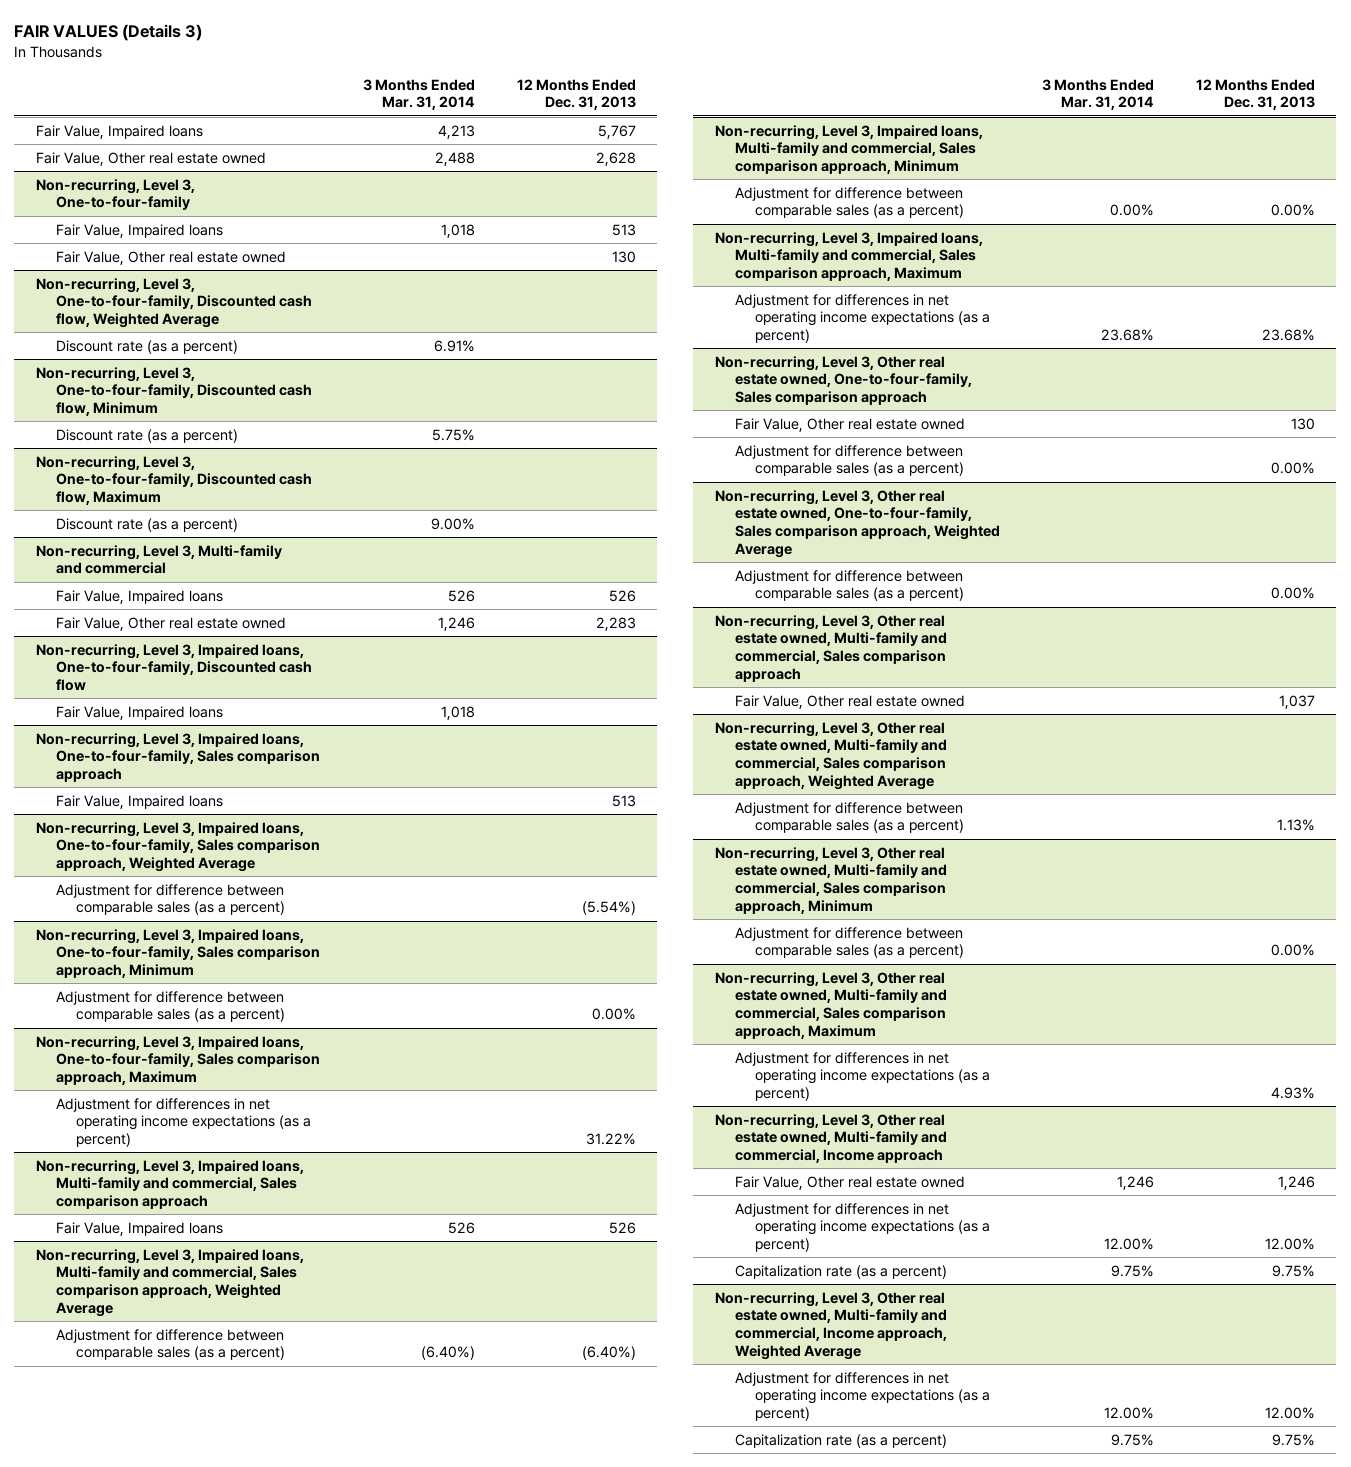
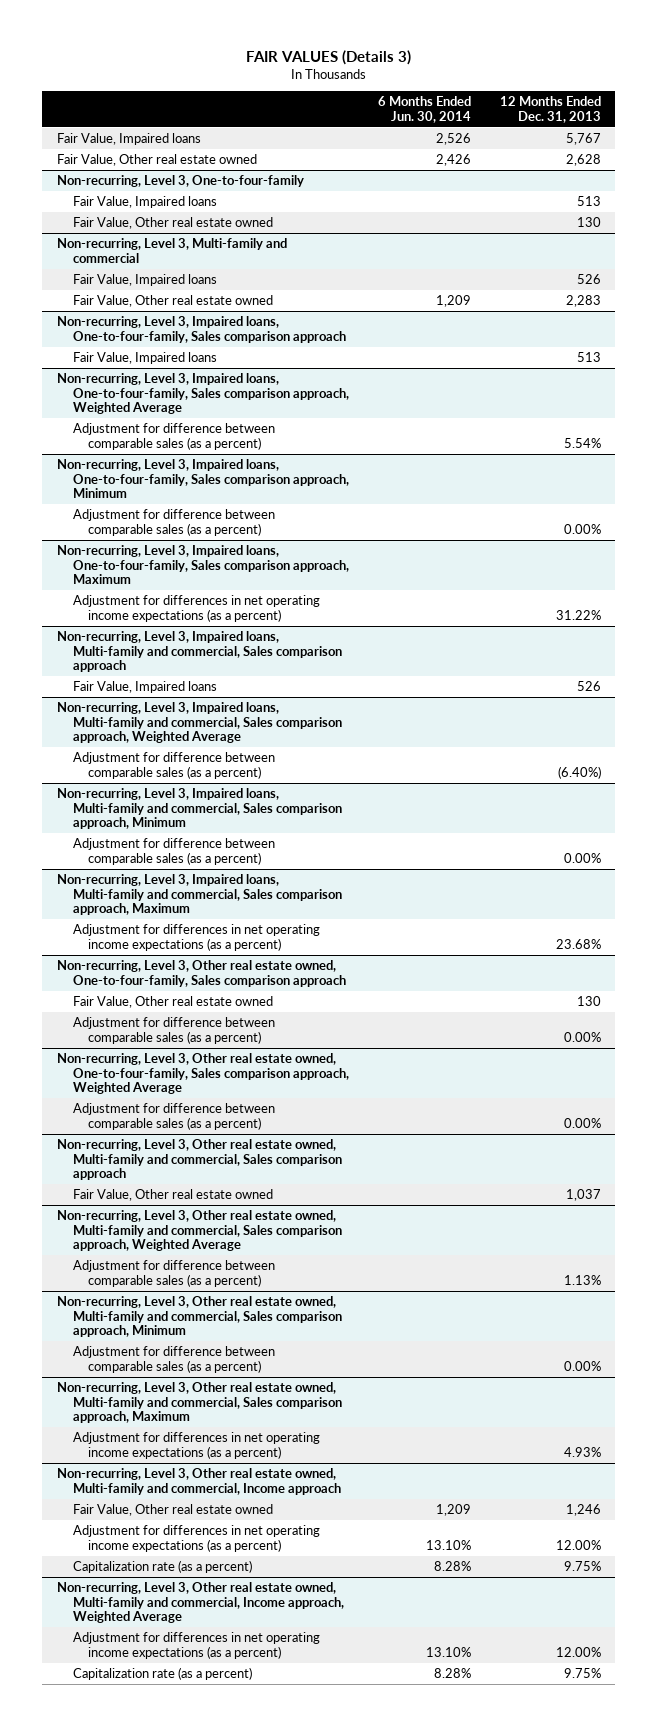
- | 3 Months Ended Mar. 31, 2014 | 12 Months Ended Dec. 31, 2013
+ | 6 Months Ended Jun. 30, 2014 | 12 Months Ended Dec. 31, 2013
- Non-recurring, Level 3, One-to-four-family, Discounted cash flow, Weighted Average
- Discount rate (as a percent) | 6.91% |
- Non-recurring, Level 3, One-to-four-family, Discounted cash flow, Minimum
- Discount rate (as a percent) | 5.75% |
- Non-recurring, Level 3, One-to-four-family, Discounted cash flow, Maximum
- Discount rate (as a percent) | 9.00% |
- Non-recurring, Level 3, Impaired loans, One-to-four-family, Discounted cash flow
- Fair Value, Impaired loans | 1,018 |
@ Non-recurring, Level 3, Impaired loans, One-to-four-family, Sales comparison approach, Weighted Average
- Adjustment for difference between comparable sales (as a percent) | | (5.54%)
+ Adjustment for difference between comparable sales (as a percent) | | 5.54%

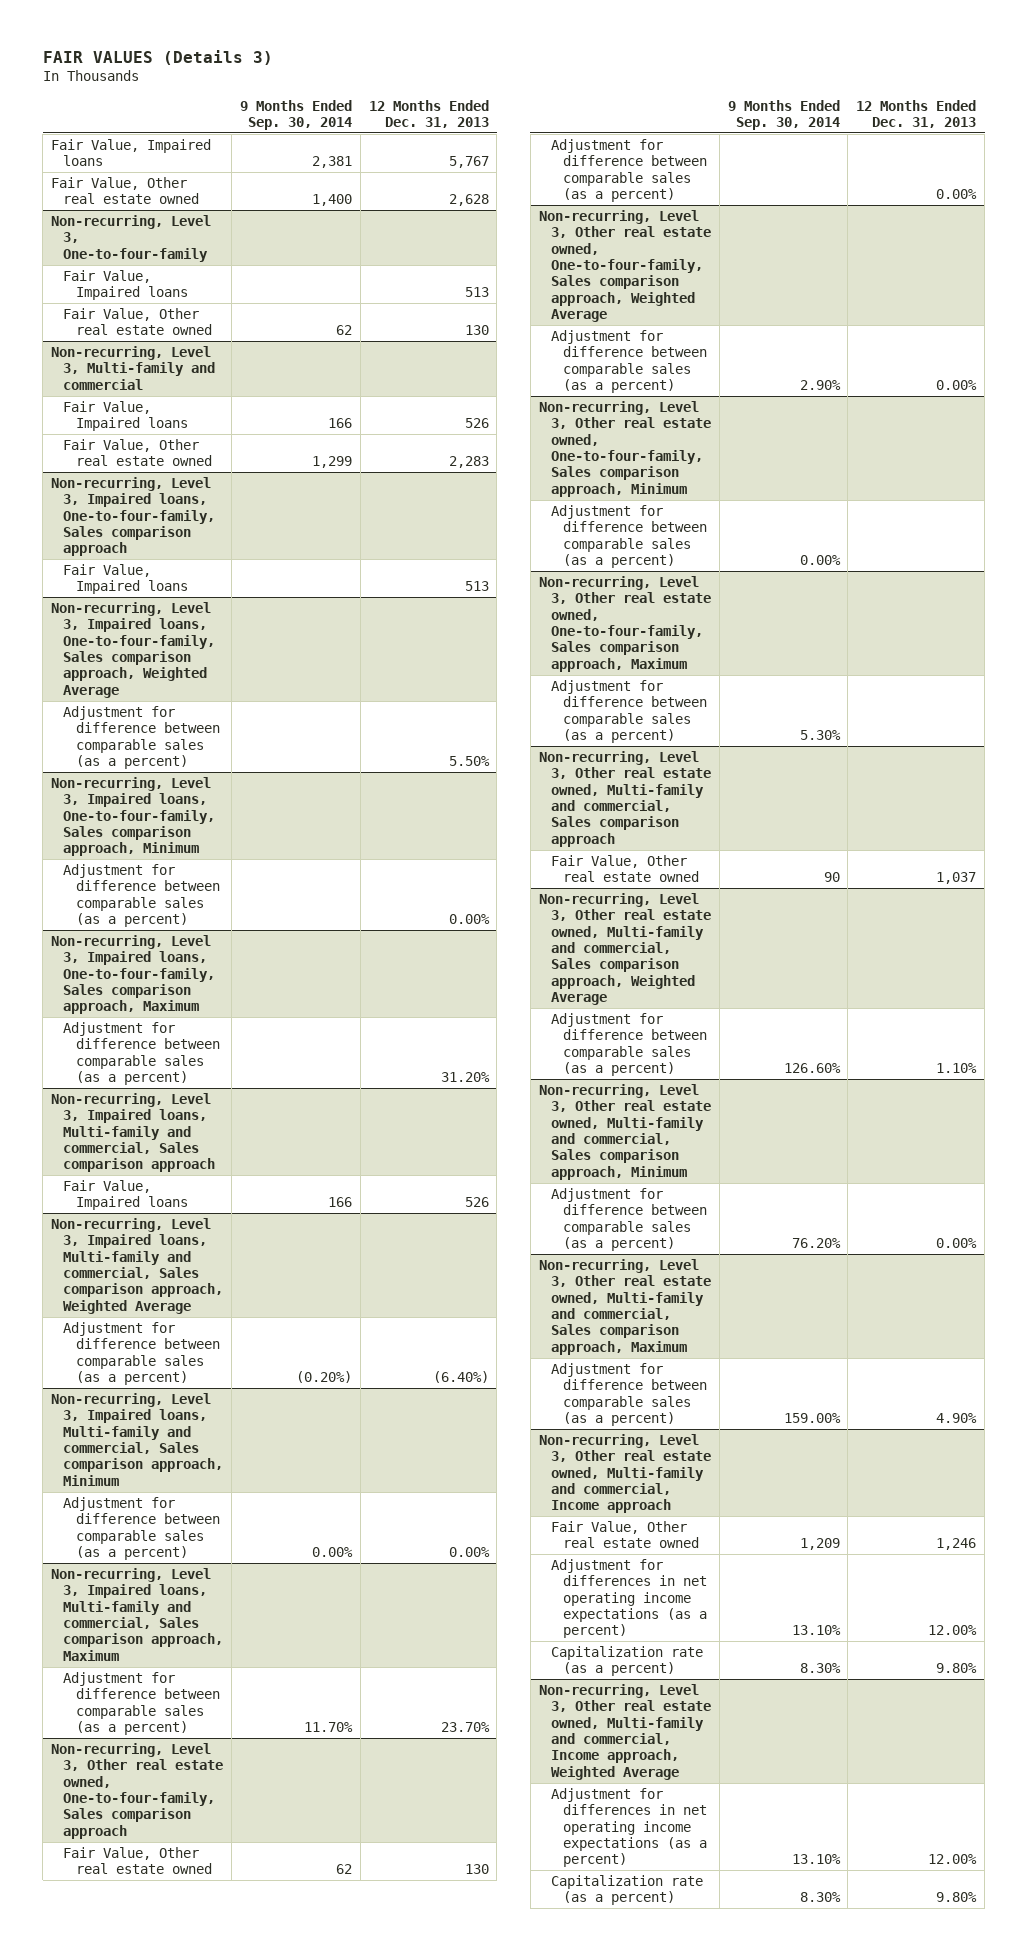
- | 6 Months Ended Jun. 30, 2014 | 12 Months Ended Dec. 31, 2013
+ | 9 Months Ended Sep. 30, 2014 | 12 Months Ended Dec. 31, 2013
@ Non-recurring, Level 3, Impaired loans, One-to-four-family, Sales comparison approach, Weighted Average
- Adjustment for difference between comparable sales (as a percent) | | 5.54%
+ Adjustment for difference between comparable sales (as a percent) | | 5.50%
@ Non-recurring, Level 3, Impaired loans, One-to-four-family, Sales comparison approach, Maximum
- Adjustment for differences in net operating income expectations (as a percent) | | 31.22%
+ Adjustment for difference between comparable sales (as a percent) | | 31.20%
@ Non-recurring, Level 3, Impaired loans, Multi-family and commercial, Sales comparison approach, Maximum
- Adjustment for differences in net operating income expectations (as a percent) | | 23.68%
+ Adjustment for difference between comparable sales (as a percent) | 11.70% | 23.70%
+ Non-recurring, Level 3, Other real estate owned, One-to-four-family, Sales comparison approach, Minimum
+ Adjustment for difference between comparable sales (as a percent) | 0.00% |
+ Non-recurring, Level 3, Other real estate owned, One-to-four-family, Sales comparison approach, Maximum
+ Adjustment for difference between comparable sales (as a percent) | 5.30% |
@ Non-recurring, Level 3, Other real estate owned, Multi-family and commercial, Sales comparison approach, Weighted Average
- Adjustment for difference between comparable sales (as a percent) | | 1.13%
+ Adjustment for difference between comparable sales (as a percent) | 126.60% | 1.10%
@ Non-recurring, Level 3, Other real estate owned, Multi-family and commercial, Sales comparison approach, Maximum
- Adjustment for differences in net operating income expectations (as a percent) | | 4.93%
+ Adjustment for difference between comparable sales (as a percent) | 159.00% | 4.90%
@ Non-recurring, Level 3, Other real estate owned, Multi-family and commercial, Income approach
- Capitalization rate (as a percent) | 8.28% | 9.75%
+ Capitalization rate (as a percent) | 8.30% | 9.80%
@ Non-recurring, Level 3, Other real estate owned, Multi-family and commercial, Income approach, Weighted Average
- Capitalization rate (as a percent) | 8.28% | 9.75%
+ Capitalization rate (as a percent) | 8.30% | 9.80%

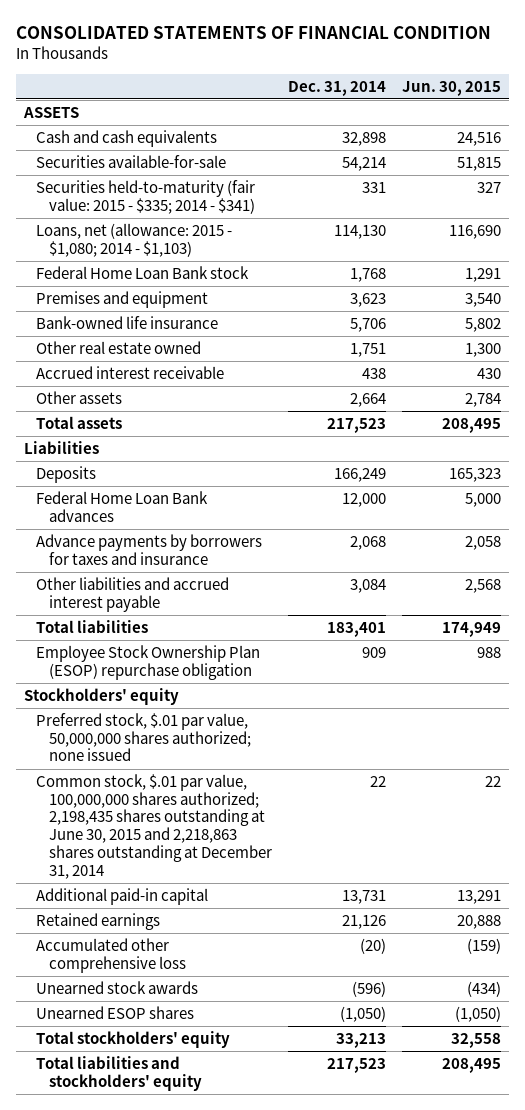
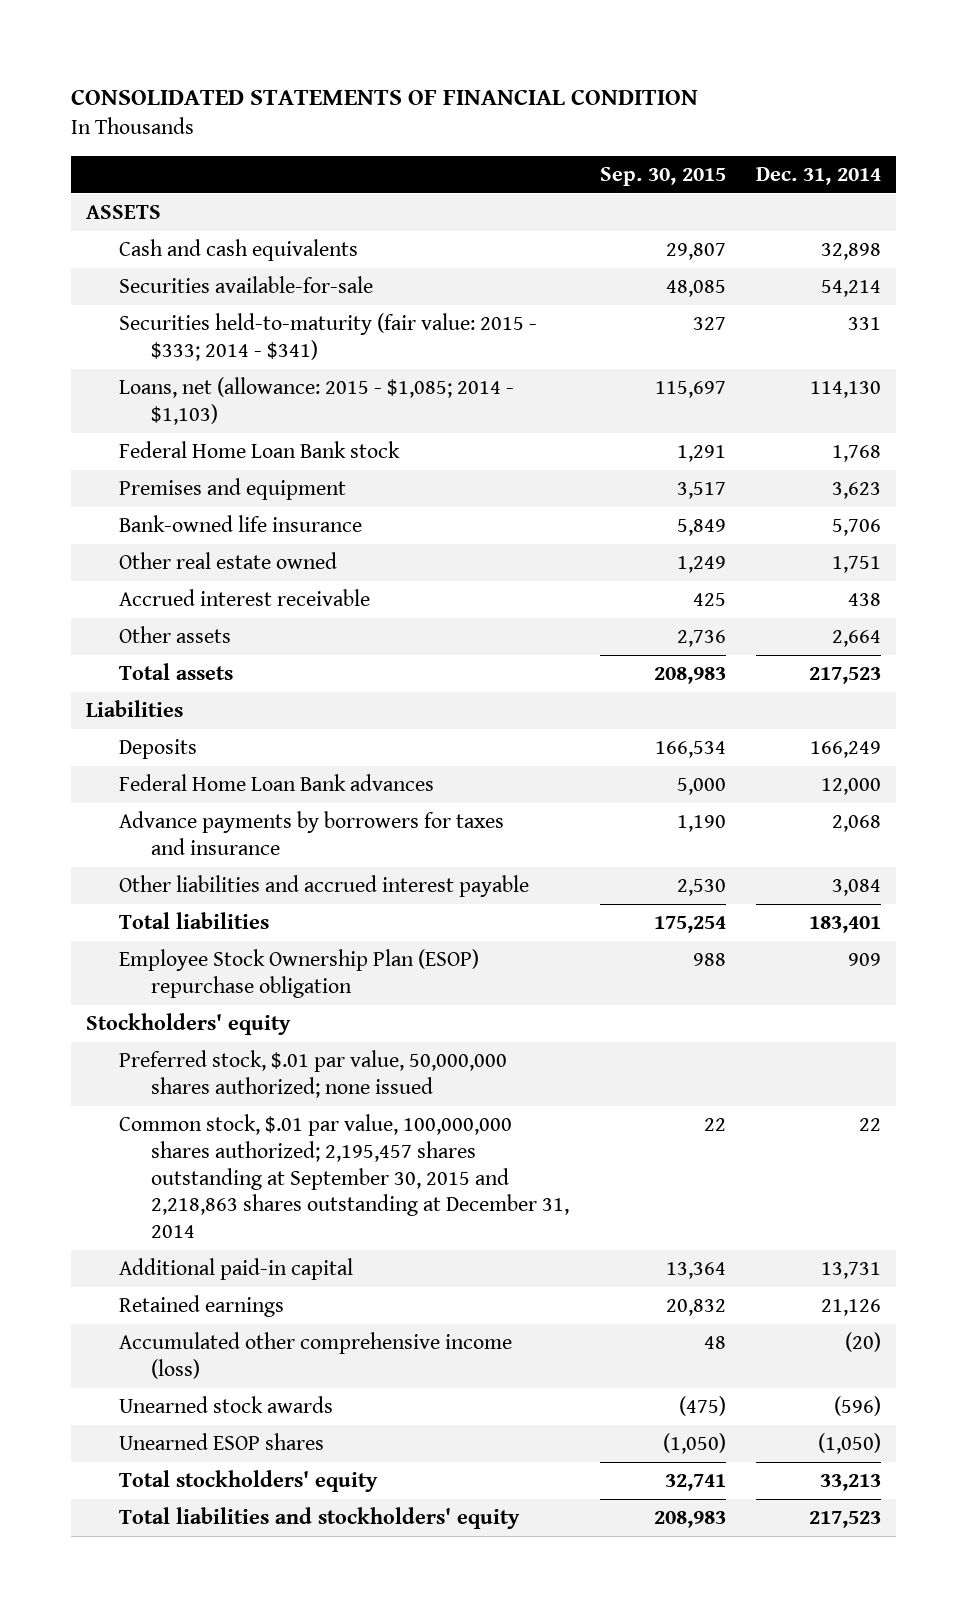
- | Dec. 31, 2014 | Jun. 30, 2015
+ | Sep. 30, 2015 | Dec. 31, 2014
- Securities held-to-maturity (fair value: 2015 - $335; 2014 - $341) | 331 | 327
- Loans, net (allowance: 2015 - $1,080; 2014 - $1,103) | 114,130 | 116,690
+ Securities held-to-maturity (fair value: 2015 - $333; 2014 - $341) | 327 | 331
+ Loans, net (allowance: 2015 - $1,085; 2014 - $1,103) | 115,697 | 114,130
- Common stock, $.01 par value, 100,000,000 shares authorized; 2,198,435 shares outstanding at June 30, 2015 and 2,218,863 shares outstanding at December 31, 2014 | 22 | 22
+ Common stock, $.01 par value, 100,000,000 shares authorized; 2,195,457 shares outstanding at September 30, 2015 and 2,218,863 shares outstanding at December 31, 2014 | 22 | 22
- Accumulated other comprehensive loss | (20) | (159)
+ Accumulated other comprehensive income (loss) | 48 | (20)

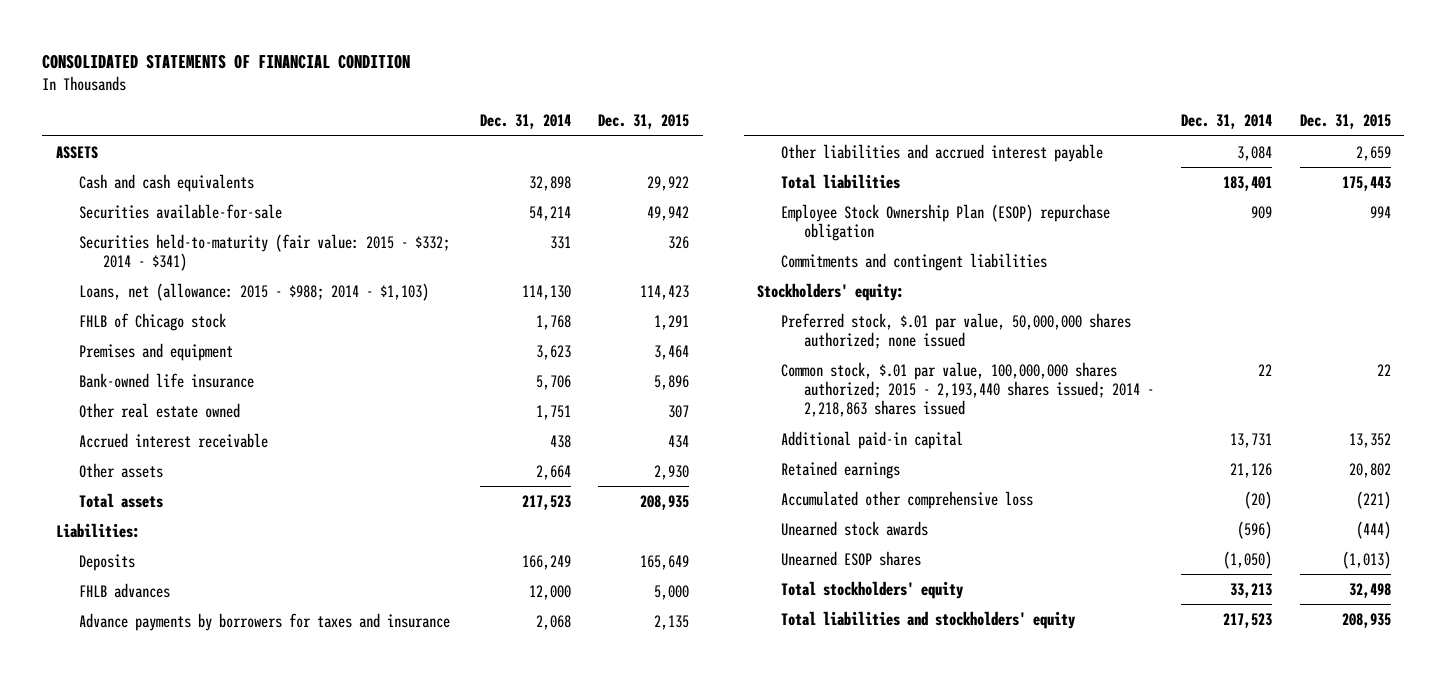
- | Sep. 30, 2015 | Dec. 31, 2014
+ | Dec. 31, 2014 | Dec. 31, 2015
- Securities held-to-maturity (fair value: 2015 - $333; 2014 - $341) | 327 | 331
- Loans, net (allowance: 2015 - $1,085; 2014 - $1,103) | 115,697 | 114,130
- Federal Home Loan Bank stock | 1,291 | 1,768
+ Securities held-to-maturity (fair value: 2015 - $332; 2014 - $341) | 331 | 326
+ Loans, net (allowance: 2015 - $988; 2014 - $1,103) | 114,130 | 114,423
+ FHLB of Chicago stock | 1,768 | 1,291
- Liabilities
+ Liabilities:
- Federal Home Loan Bank advances | 5,000 | 12,000
+ FHLB advances | 12,000 | 5,000
- Stockholders' equity
+ Commitments and contingent liabilities
+ Stockholders' equity:
- Common stock, $.01 par value, 100,000,000 shares authorized; 2,195,457 shares outstanding at September 30, 2015 and 2,218,863 shares outstanding at December 31, 2014 | 22 | 22
+ Common stock, $.01 par value, 100,000,000 shares authorized; 2015 - 2,193,440 shares issued; 2014 - 2,218,863 shares issued | 22 | 22
- Accumulated other comprehensive income (loss) | 48 | (20)
+ Accumulated other comprehensive loss | (20) | (221)

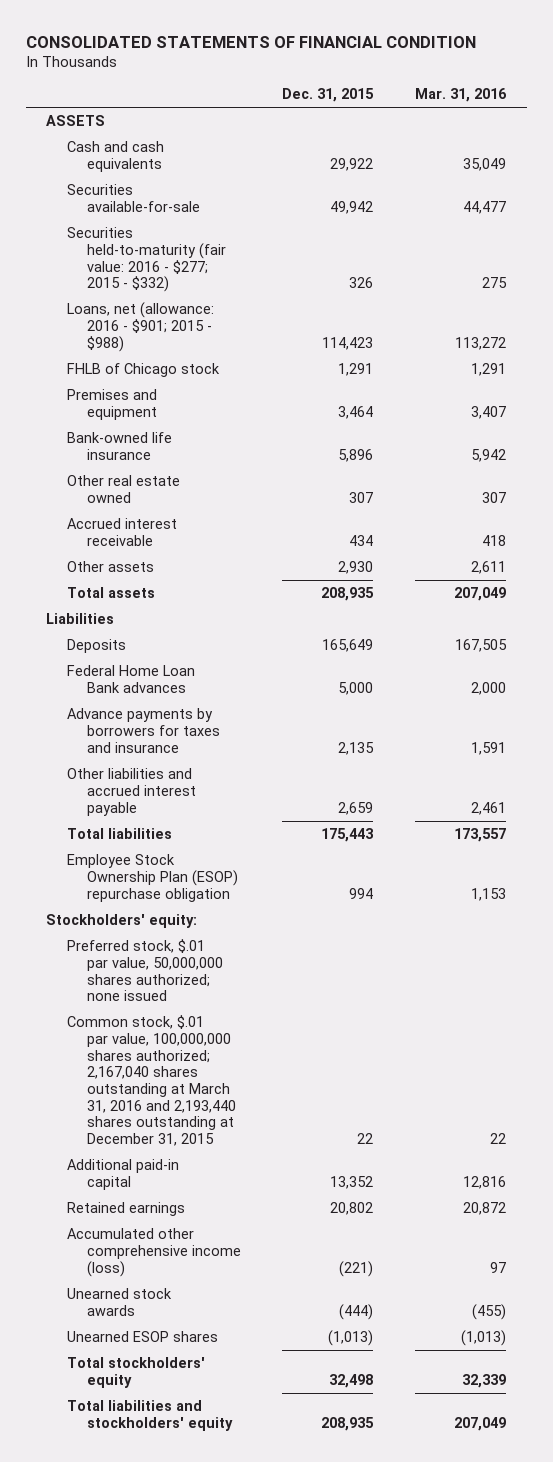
- | Dec. 31, 2014 | Dec. 31, 2015
+ | Dec. 31, 2015 | Mar. 31, 2016
- Securities held-to-maturity (fair value: 2015 - $332; 2014 - $341) | 331 | 326
- Loans, net (allowance: 2015 - $988; 2014 - $1,103) | 114,130 | 114,423
+ Securities held-to-maturity (fair value: 2016 - $277; 2015 - $332) | 326 | 275
+ Loans, net (allowance: 2016 - $901; 2015 - $988) | 114,423 | 113,272
- Liabilities:
+ Liabilities
- FHLB advances | 12,000 | 5,000
+ Federal Home Loan Bank advances | 5,000 | 2,000
- Commitments and contingent liabilities
- Common stock, $.01 par value, 100,000,000 shares authorized; 2015 - 2,193,440 shares issued; 2014 - 2,218,863 shares issued | 22 | 22
+ Common stock, $.01 par value, 100,000,000 shares authorized; 2,167,040 shares outstanding at March 31, 2016 and 2,193,440 shares outstanding at December 31, 2015 | 22 | 22
- Accumulated other comprehensive loss | (20) | (221)
+ Accumulated other comprehensive income (loss) | (221) | 97

